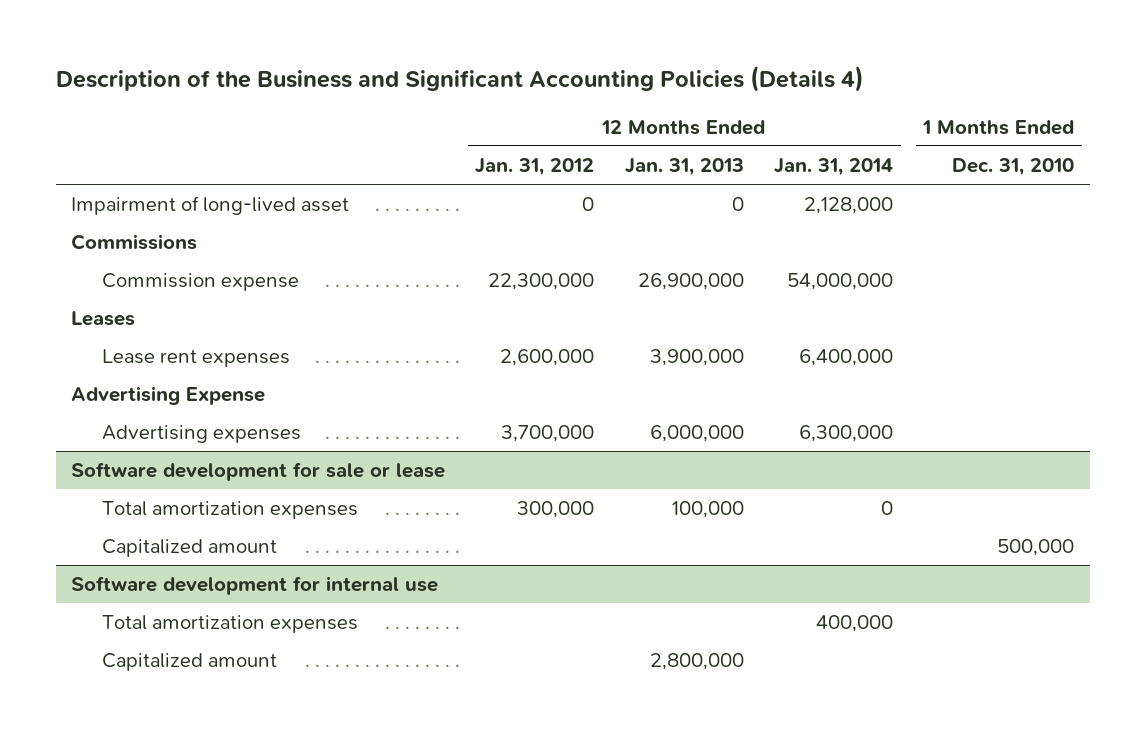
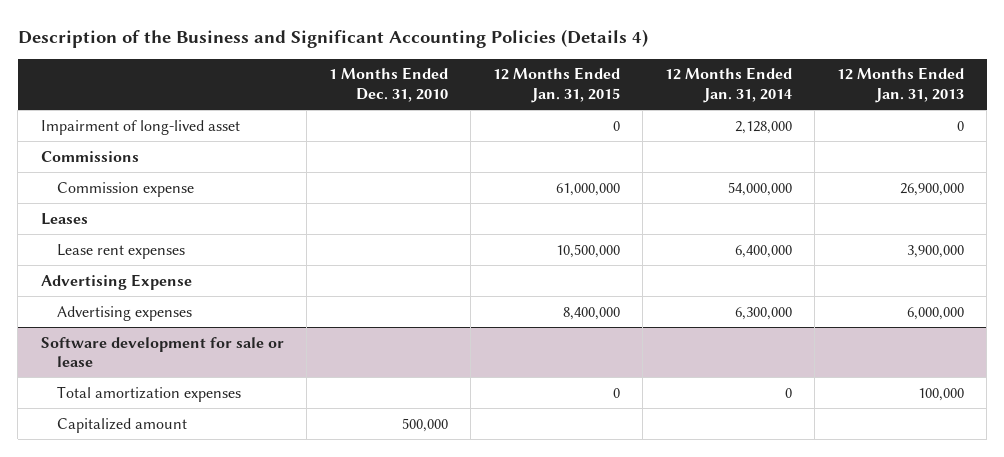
- | 12 Months Ended Jan. 31, 2012 | 12 Months Ended Jan. 31, 2013 | 12 Months Ended Jan. 31, 2014 | 1 Months Ended Dec. 31, 2010
+ | 1 Months Ended Dec. 31, 2010 | 12 Months Ended Jan. 31, 2015 | 12 Months Ended Jan. 31, 2014 | 12 Months Ended Jan. 31, 2013
- Software development for internal use
- Total amortization expenses | | | 400,000 |
- Capitalized amount | | 2,800,000 | |

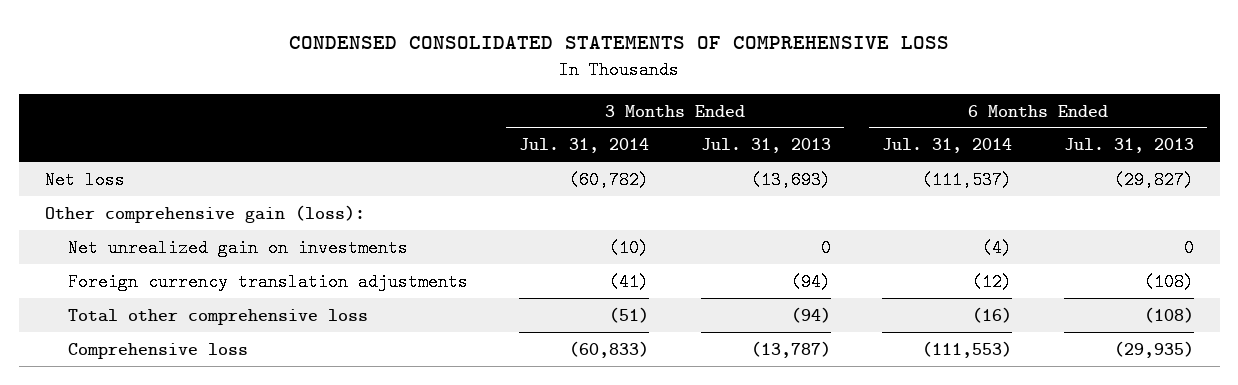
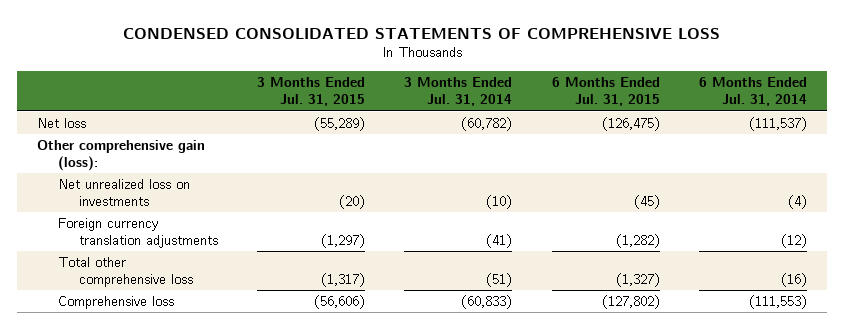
- | 3 Months Ended Jul. 31, 2014 | 3 Months Ended Jul. 31, 2013 | 6 Months Ended Jul. 31, 2014 | 6 Months Ended Jul. 31, 2013
+ | 3 Months Ended Jul. 31, 2015 | 3 Months Ended Jul. 31, 2014 | 6 Months Ended Jul. 31, 2015 | 6 Months Ended Jul. 31, 2014
- Net unrealized gain on investments | (10) | 0 | (4) | 0
+ Net unrealized loss on investments | (20) | (10) | (45) | (4)

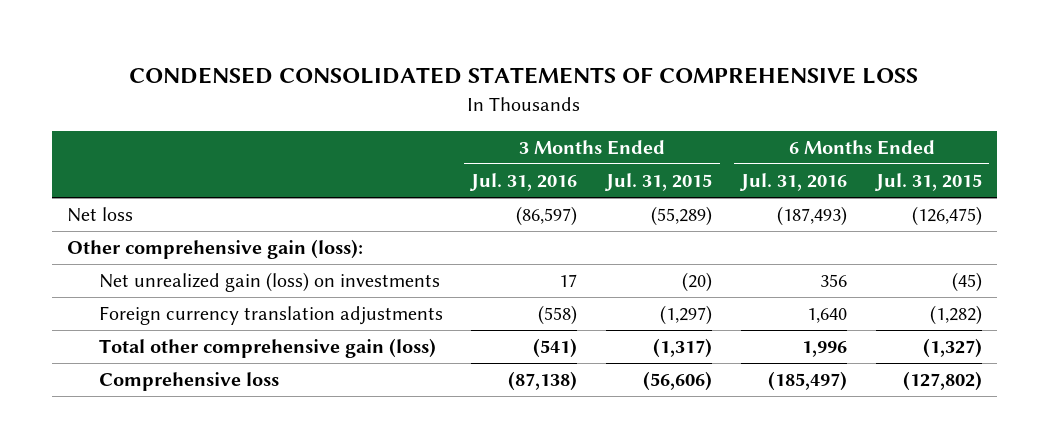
- | 3 Months Ended Jul. 31, 2015 | 3 Months Ended Jul. 31, 2014 | 6 Months Ended Jul. 31, 2015 | 6 Months Ended Jul. 31, 2014
+ | 3 Months Ended Jul. 31, 2016 | 3 Months Ended Jul. 31, 2015 | 6 Months Ended Jul. 31, 2016 | 6 Months Ended Jul. 31, 2015
- Net unrealized loss on investments | (20) | (10) | (45) | (4)
+ Net unrealized gain (loss) on investments | 17 | (20) | 356 | (45)
- Total other comprehensive loss | (1,317) | (51) | (1,327) | (16)
+ Total other comprehensive gain (loss) | (541) | (1,317) | 1,996 | (1,327)

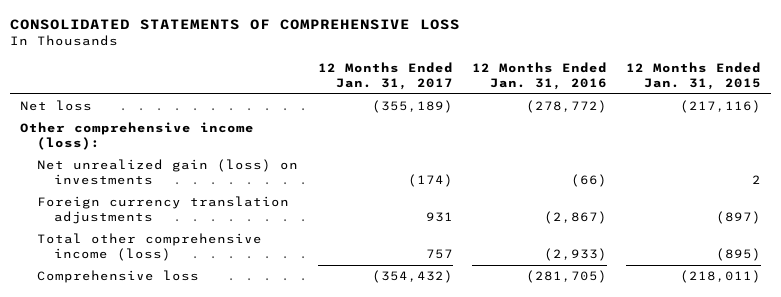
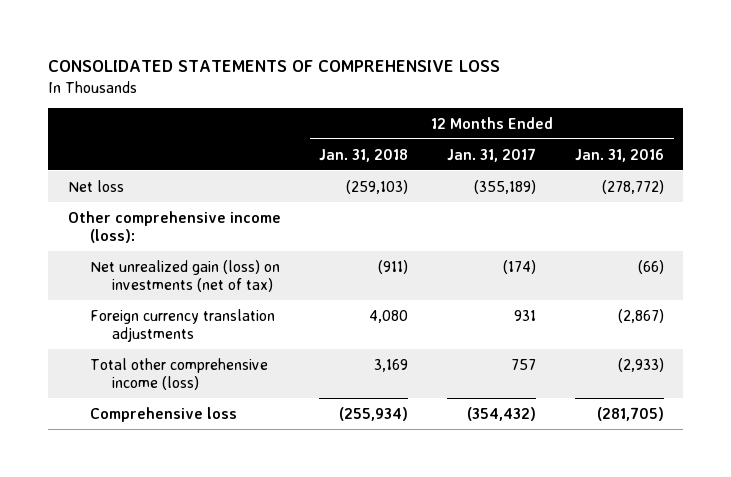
- | 12 Months Ended Jan. 31, 2017 | 12 Months Ended Jan. 31, 2016 | 12 Months Ended Jan. 31, 2015
+ | 12 Months Ended Jan. 31, 2018 | 12 Months Ended Jan. 31, 2017 | 12 Months Ended Jan. 31, 2016
- Net unrealized gain (loss) on investments | (174) | (66) | 2
+ Net unrealized gain (loss) on investments (net of tax) | (911) | (174) | (66)

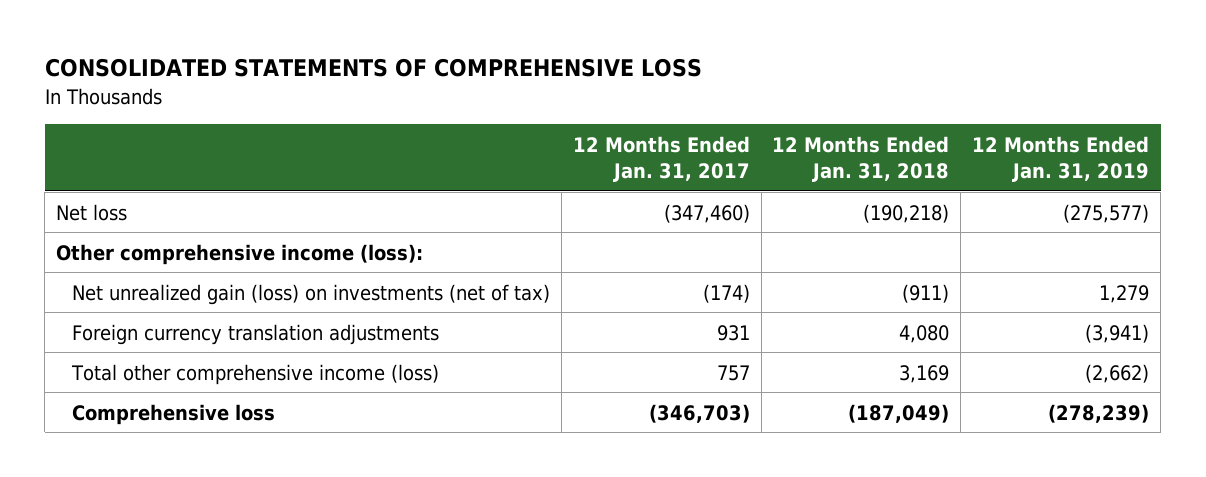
- | 12 Months Ended Jan. 31, 2018 | 12 Months Ended Jan. 31, 2017 | 12 Months Ended Jan. 31, 2016
+ | 12 Months Ended Jan. 31, 2017 | 12 Months Ended Jan. 31, 2018 | 12 Months Ended Jan. 31, 2019
- Net loss | (259,103) | (355,189) | (278,772)
+ Net loss | (347,460) | (190,218) | (275,577)
- Comprehensive loss | (255,934) | (354,432) | (281,705)
+ Comprehensive loss | (346,703) | (187,049) | (278,239)

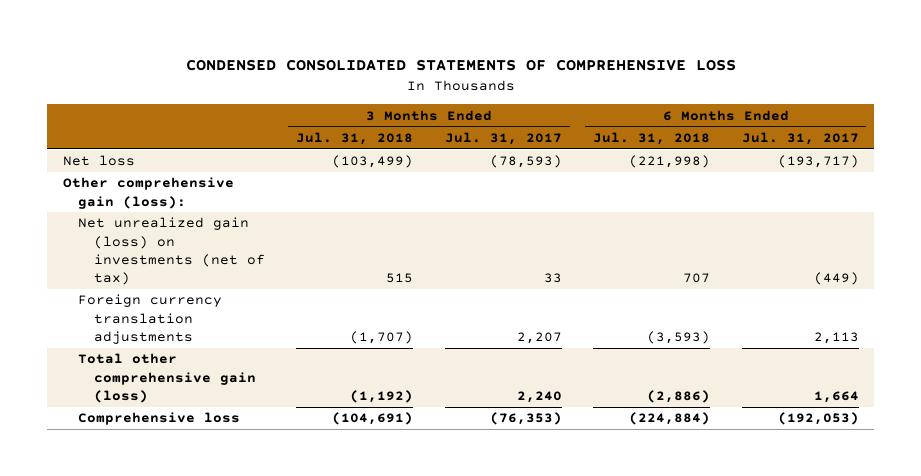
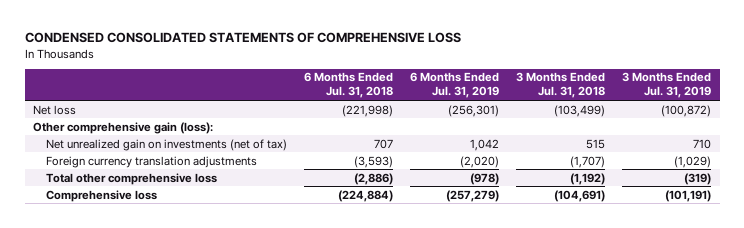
- | 3 Months Ended Jul. 31, 2018 | 3 Months Ended Jul. 31, 2017 | 6 Months Ended Jul. 31, 2018 | 6 Months Ended Jul. 31, 2017
+ | 6 Months Ended Jul. 31, 2018 | 6 Months Ended Jul. 31, 2019 | 3 Months Ended Jul. 31, 2018 | 3 Months Ended Jul. 31, 2019
- Net unrealized gain (loss) on investments (net of tax) | 515 | 33 | 707 | (449)
+ Net unrealized gain on investments (net of tax) | 707 | 1,042 | 515 | 710
- Total other comprehensive gain (loss) | (1,192) | 2,240 | (2,886) | 1,664
+ Total other comprehensive loss | (2,886) | (978) | (1,192) | (319)

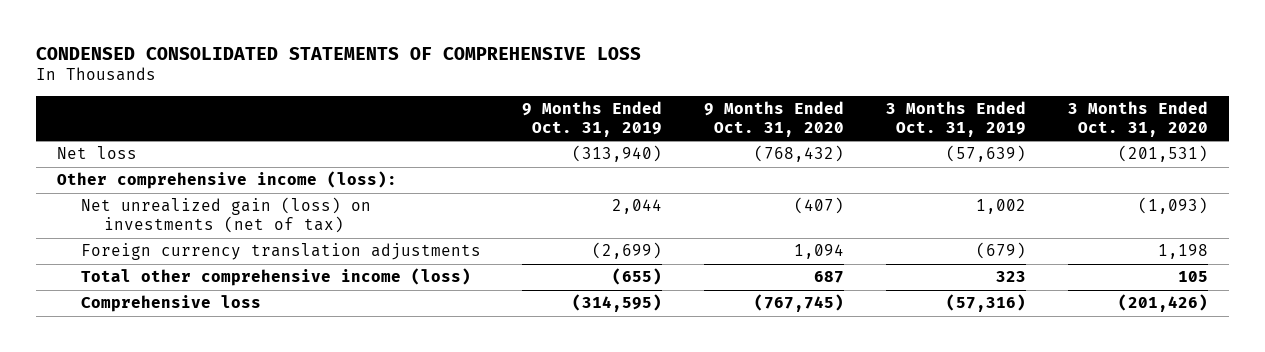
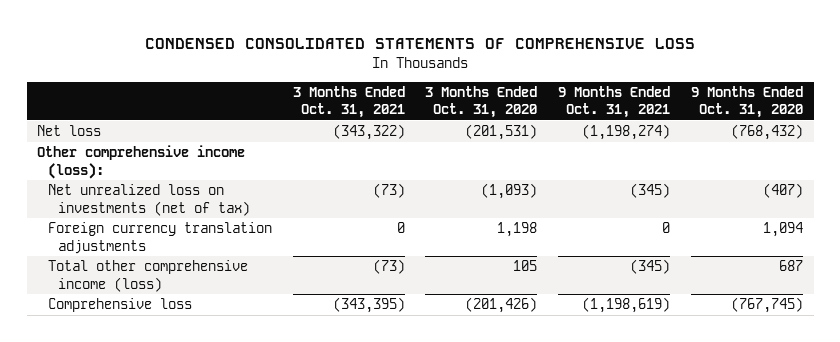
- | 9 Months Ended Oct. 31, 2019 | 9 Months Ended Oct. 31, 2020 | 3 Months Ended Oct. 31, 2019 | 3 Months Ended Oct. 31, 2020
+ | 3 Months Ended Oct. 31, 2021 | 3 Months Ended Oct. 31, 2020 | 9 Months Ended Oct. 31, 2021 | 9 Months Ended Oct. 31, 2020
- Net unrealized gain (loss) on investments (net of tax) | 2,044 | (407) | 1,002 | (1,093)
+ Net unrealized loss on investments (net of tax) | (73) | (1,093) | (345) | (407)

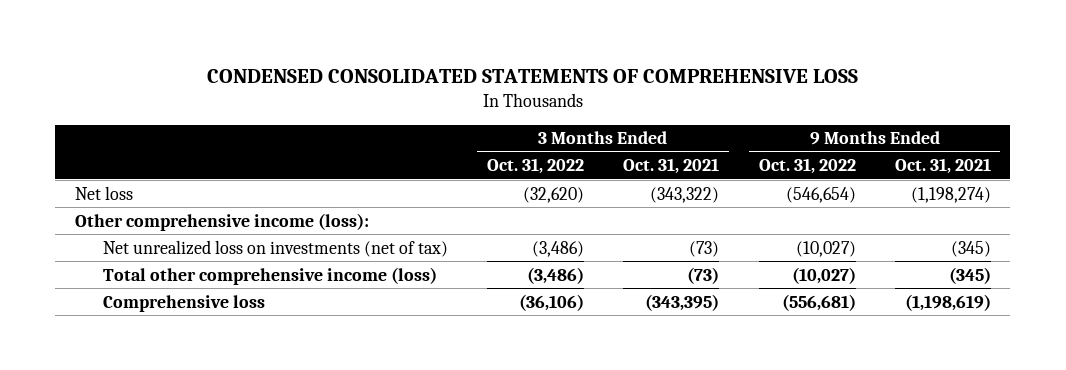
- | 3 Months Ended Oct. 31, 2021 | 3 Months Ended Oct. 31, 2020 | 9 Months Ended Oct. 31, 2021 | 9 Months Ended Oct. 31, 2020
+ | 3 Months Ended Oct. 31, 2022 | 3 Months Ended Oct. 31, 2021 | 9 Months Ended Oct. 31, 2022 | 9 Months Ended Oct. 31, 2021
- Foreign currency translation adjustments | 0 | 1,198 | 0 | 1,094

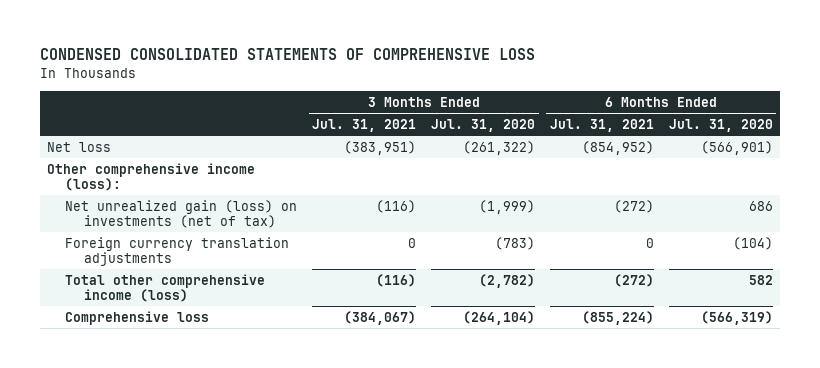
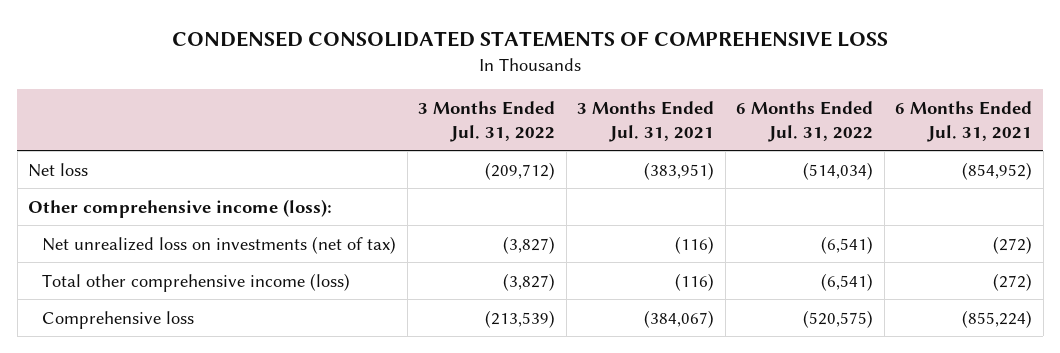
- | 3 Months Ended Jul. 31, 2021 | 3 Months Ended Jul. 31, 2020 | 6 Months Ended Jul. 31, 2021 | 6 Months Ended Jul. 31, 2020
+ | 3 Months Ended Jul. 31, 2022 | 3 Months Ended Jul. 31, 2021 | 6 Months Ended Jul. 31, 2022 | 6 Months Ended Jul. 31, 2021
- Net unrealized gain (loss) on investments (net of tax) | (116) | (1,999) | (272) | 686
- Foreign currency translation adjustments | 0 | (783) | 0 | (104)
+ Net unrealized loss on investments (net of tax) | (3,827) | (116) | (6,541) | (272)

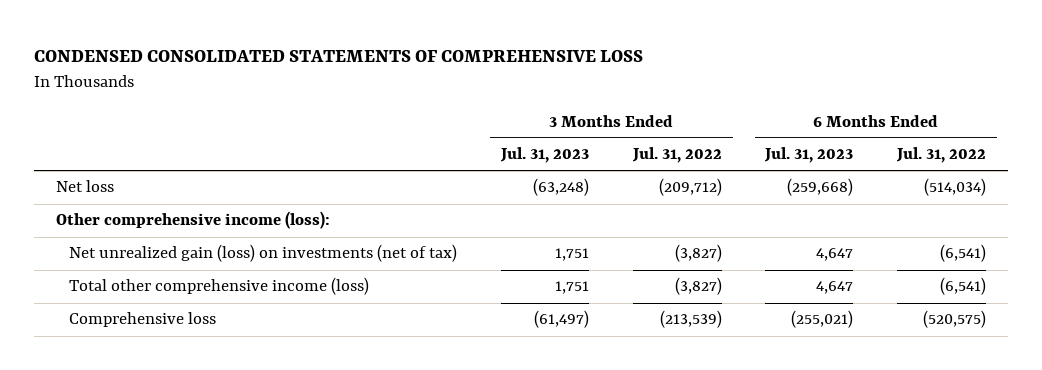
- | 3 Months Ended Jul. 31, 2022 | 3 Months Ended Jul. 31, 2021 | 6 Months Ended Jul. 31, 2022 | 6 Months Ended Jul. 31, 2021
+ | 3 Months Ended Jul. 31, 2023 | 3 Months Ended Jul. 31, 2022 | 6 Months Ended Jul. 31, 2023 | 6 Months Ended Jul. 31, 2022
- Net unrealized loss on investments (net of tax) | (3,827) | (116) | (6,541) | (272)
+ Net unrealized gain (loss) on investments (net of tax) | 1,751 | (3,827) | 4,647 | (6,541)

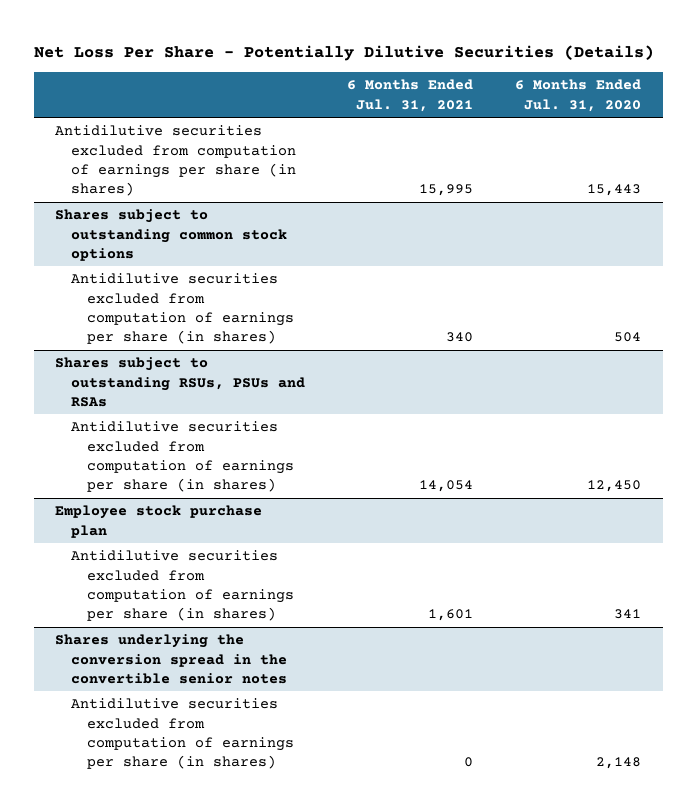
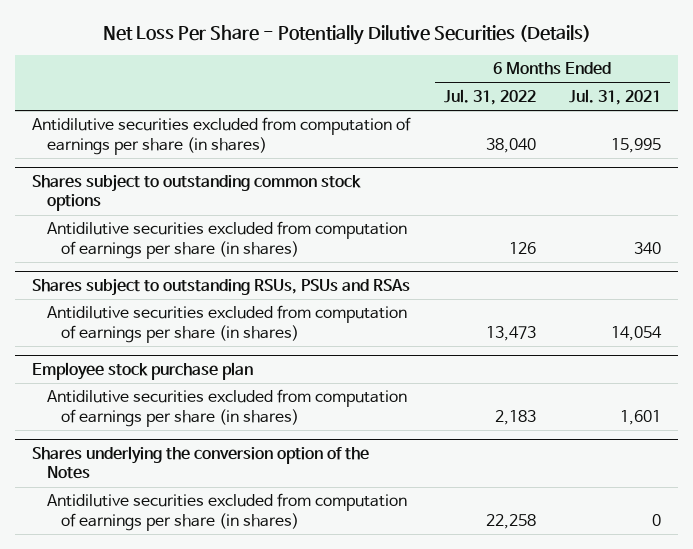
- | 6 Months Ended Jul. 31, 2021 | 6 Months Ended Jul. 31, 2020
+ | 6 Months Ended Jul. 31, 2022 | 6 Months Ended Jul. 31, 2021
- Shares underlying the conversion spread in the convertible senior notes
+ Shares underlying the conversion option of the Notes

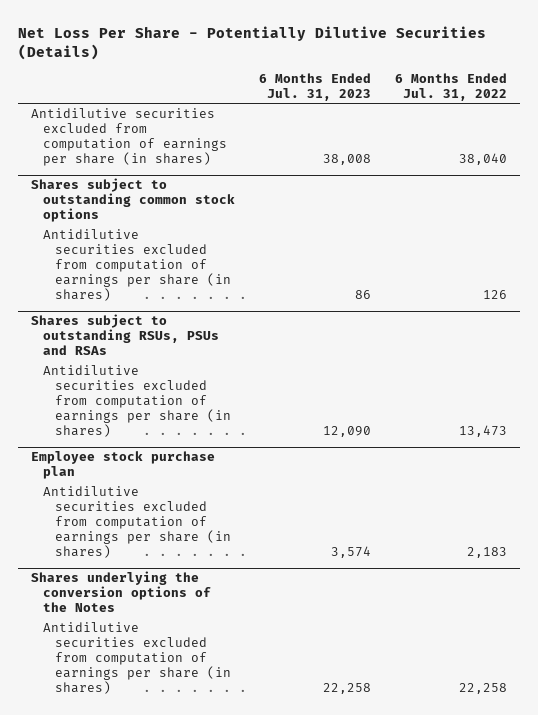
- | 6 Months Ended Jul. 31, 2022 | 6 Months Ended Jul. 31, 2021
+ | 6 Months Ended Jul. 31, 2023 | 6 Months Ended Jul. 31, 2022
- Shares underlying the conversion option of the Notes
+ Shares underlying the conversion options of the Notes

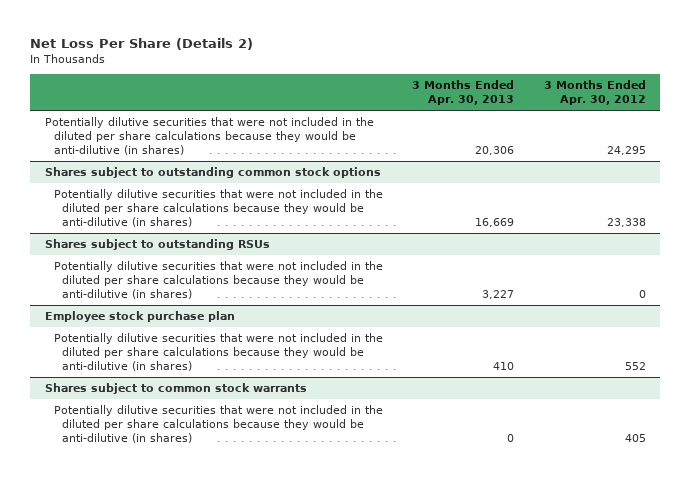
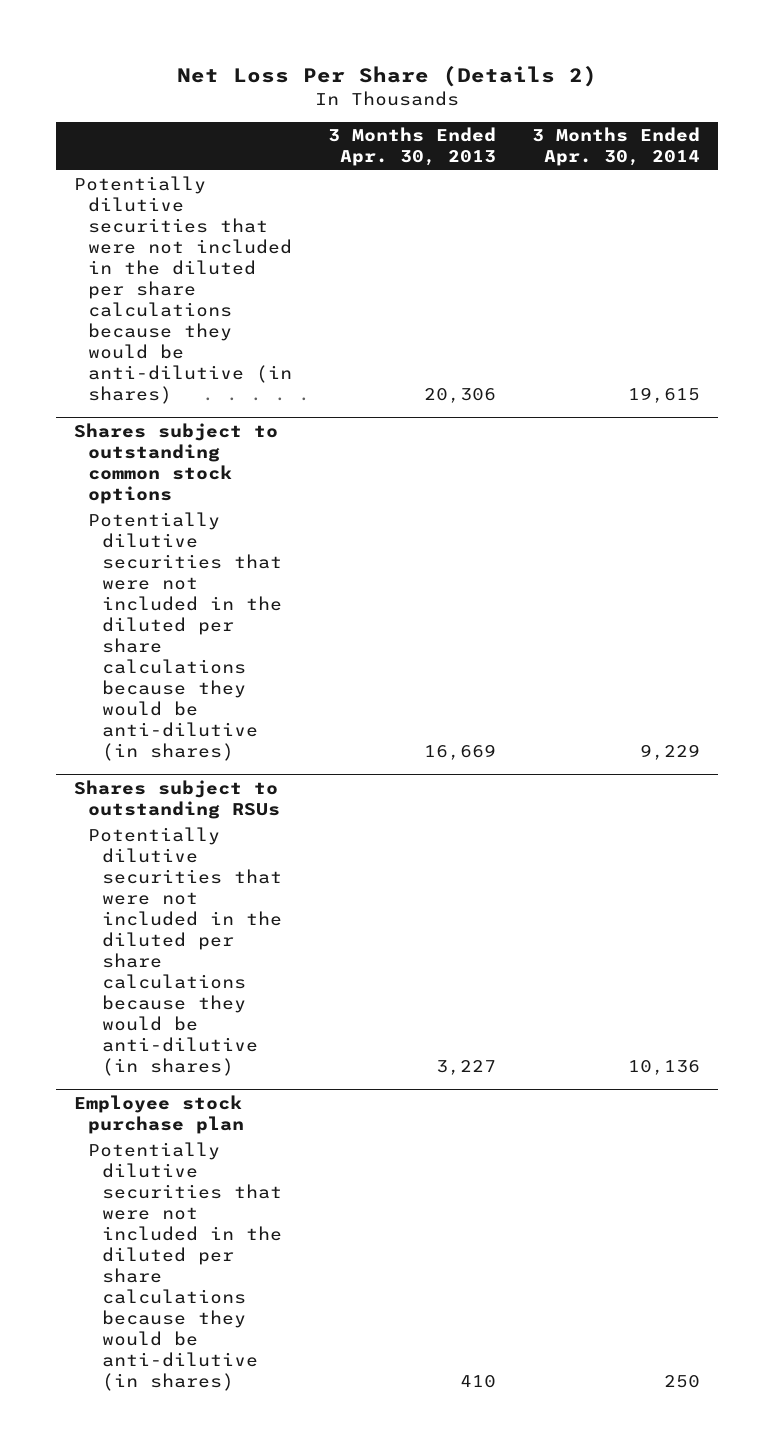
- | 3 Months Ended Apr. 30, 2013 | 3 Months Ended Apr. 30, 2012
+ | 3 Months Ended Apr. 30, 2013 | 3 Months Ended Apr. 30, 2014
- Shares subject to common stock warrants
- Potentially dilutive securities that were not included in the diluted per share calculations because they would be anti-dilutive (in shares) | 0 | 405

